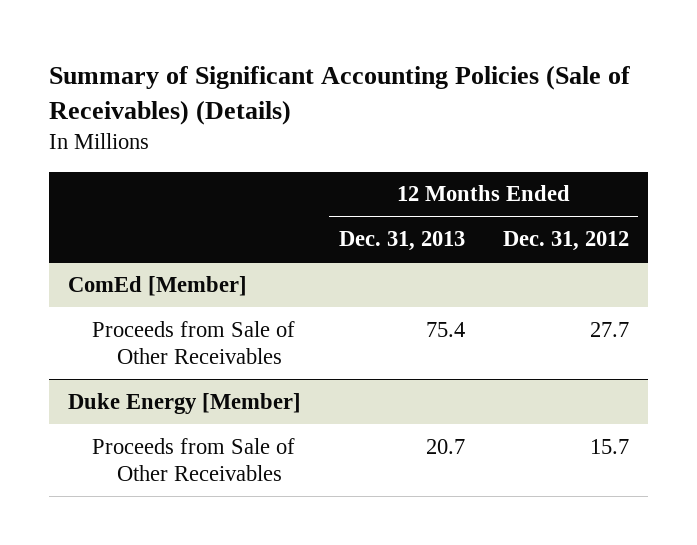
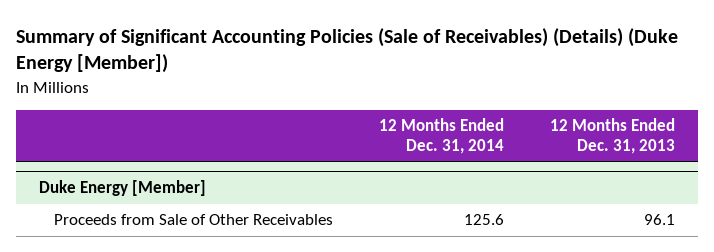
- Summary of Significant Accounting Policies (Sale of Receivables) (Details)
+ Summary of Significant Accounting Policies (Sale of Receivables) (Details) (Duke Energy [Member])
- | 12 Months Ended Dec. 31, 2013 | 12 Months Ended Dec. 31, 2012
+ | 12 Months Ended Dec. 31, 2014 | 12 Months Ended Dec. 31, 2013
- ComEd [Member]
- Proceeds from Sale of Other Receivables | 75.4 | 27.7
@ Duke Energy [Member]
- Proceeds from Sale of Other Receivables | 20.7 | 15.7
+ Proceeds from Sale of Other Receivables | 125.6 | 96.1

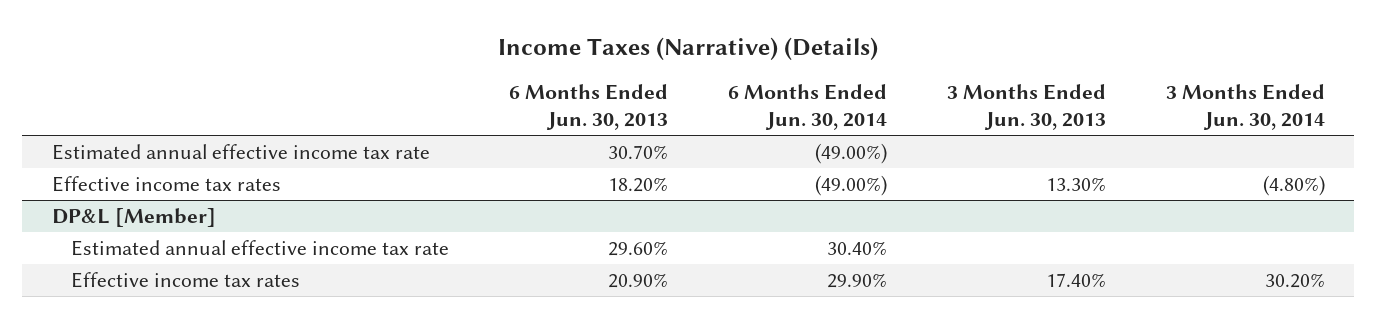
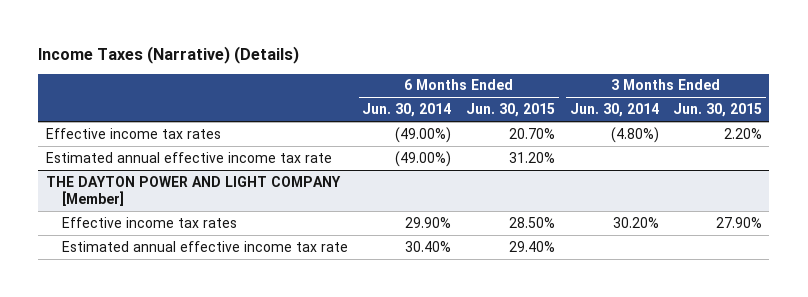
- | 6 Months Ended Jun. 30, 2013 | 6 Months Ended Jun. 30, 2014 | 3 Months Ended Jun. 30, 2013 | 3 Months Ended Jun. 30, 2014
+ | 6 Months Ended Jun. 30, 2014 | 6 Months Ended Jun. 30, 2015 | 3 Months Ended Jun. 30, 2014 | 3 Months Ended Jun. 30, 2015
- DP&L [Member]
- Estimated annual effective income tax rate | 29.60% | 30.40% | |
moved down: Estimated annual effective income tax rate | (49.00%) | 31.20% | |
+ THE DAYTON POWER AND LIGHT COMPANY [Member]
+ Estimated annual effective income tax rate | 30.40% | 29.40% | |

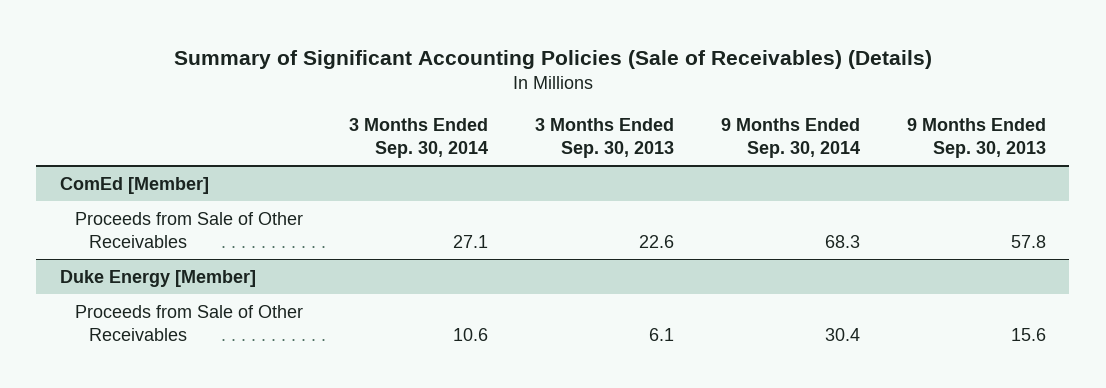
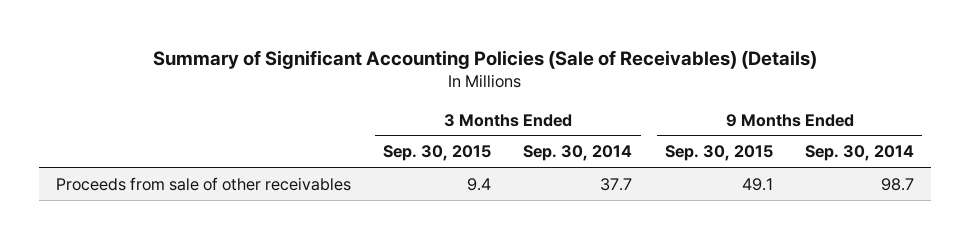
- | 3 Months Ended Sep. 30, 2014 | 3 Months Ended Sep. 30, 2013 | 9 Months Ended Sep. 30, 2014 | 9 Months Ended Sep. 30, 2013
+ | 3 Months Ended Sep. 30, 2015 | 3 Months Ended Sep. 30, 2014 | 9 Months Ended Sep. 30, 2015 | 9 Months Ended Sep. 30, 2014
- ComEd [Member]
- Proceeds from Sale of Other Receivables | 27.1 | 22.6 | 68.3 | 57.8
- Duke Energy [Member]
- Proceeds from Sale of Other Receivables | 10.6 | 6.1 | 30.4 | 15.6
+ Proceeds from sale of other receivables | 9.4 | 37.7 | 49.1 | 98.7

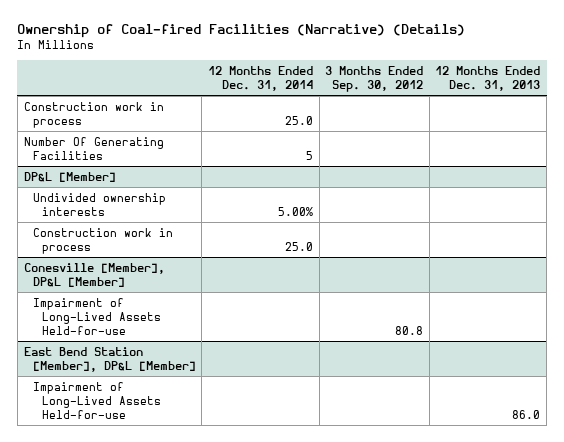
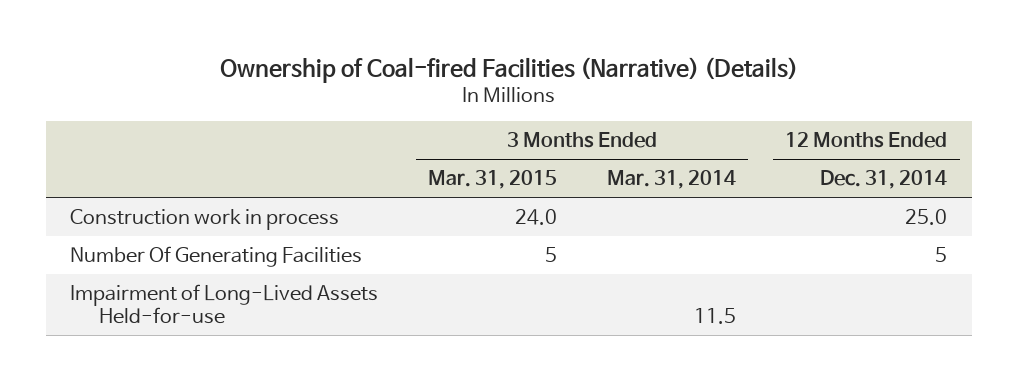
- | 12 Months Ended Dec. 31, 2014 | 3 Months Ended Sep. 30, 2012 | 12 Months Ended Dec. 31, 2013
+ | 3 Months Ended Mar. 31, 2015 | 3 Months Ended Mar. 31, 2014 | 12 Months Ended Dec. 31, 2014
- DP&L [Member]
- Undivided ownership interests | 5.00% | |
- Construction work in process | 25.0 | |
- Conesville [Member], DP&L [Member]
- East Bend Station [Member], DP&L [Member]
- Impairment of Long-Lived Assets Held-for-use | | | 86.0

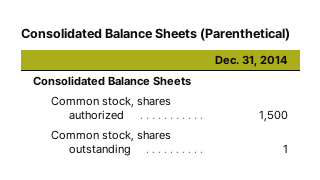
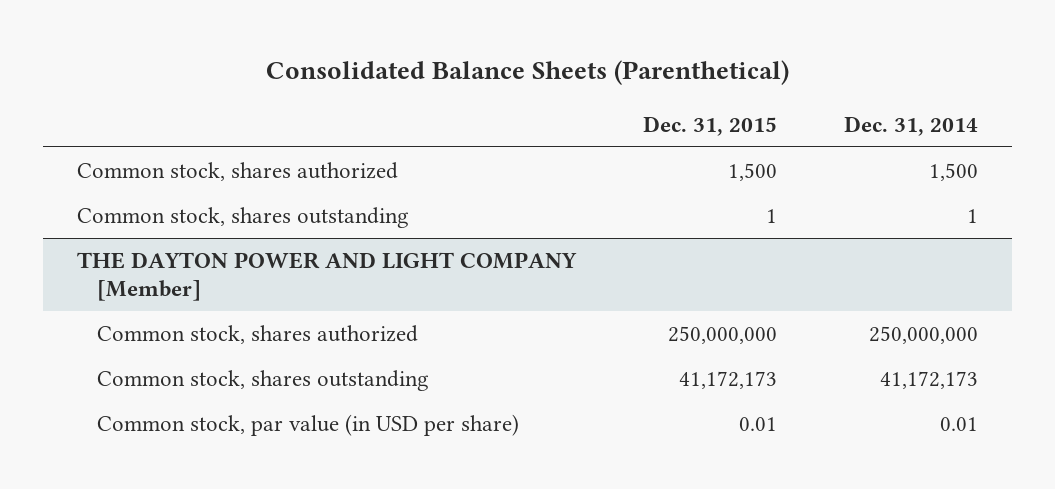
- | Dec. 31, 2014
+ | Dec. 31, 2015 | Dec. 31, 2014
- Consolidated Balance Sheets
+ THE DAYTON POWER AND LIGHT COMPANY [Member]
+ Common stock, shares authorized | 250,000,000 | 250,000,000
+ Common stock, shares outstanding | 41,172,173 | 41,172,173
+ Common stock, par value (in USD per share) | 0.01 | 0.01

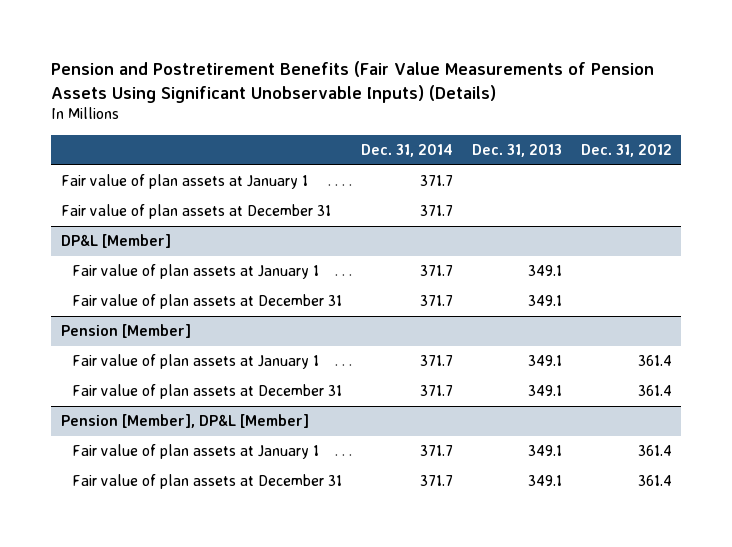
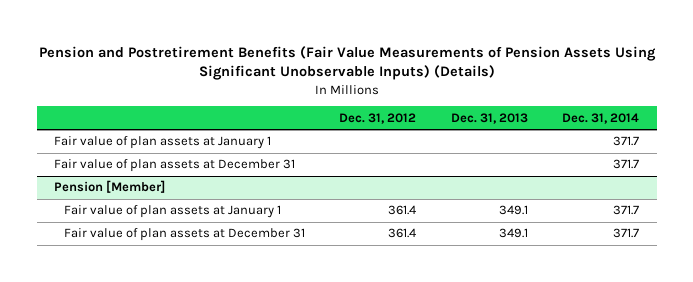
- | Dec. 31, 2014 | Dec. 31, 2013 | Dec. 31, 2012
+ | Dec. 31, 2012 | Dec. 31, 2013 | Dec. 31, 2014
- DP&L [Member]
- Fair value of plan assets at January 1 | 371.7 | 349.1 |
- Fair value of plan assets at December 31 | 371.7 | 349.1 |
- Pension [Member], DP&L [Member]
- Fair value of plan assets at January 1 | 371.7 | 349.1 | 361.4
- Fair value of plan assets at December 31 | 371.7 | 349.1 | 361.4

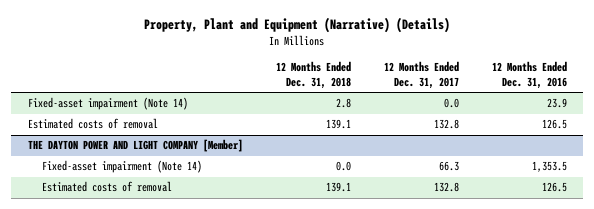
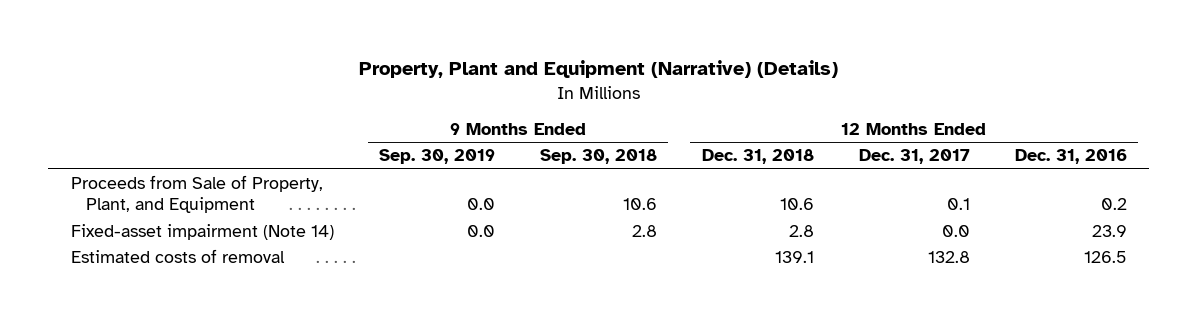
- | 12 Months Ended Dec. 31, 2018 | 12 Months Ended Dec. 31, 2017 | 12 Months Ended Dec. 31, 2016
+ | 9 Months Ended Sep. 30, 2019 | 9 Months Ended Sep. 30, 2018 | 12 Months Ended Dec. 31, 2018 | 12 Months Ended Dec. 31, 2017 | 12 Months Ended Dec. 31, 2016
+ Proceeds from Sale of Property, Plant, and Equipment | 0.0 | 10.6 | 10.6 | 0.1 | 0.2
- THE DAYTON POWER AND LIGHT COMPANY [Member]
- Fixed-asset impairment (Note 14) | 0.0 | 66.3 | 1,353.5
- Estimated costs of removal | 139.1 | 132.8 | 126.5

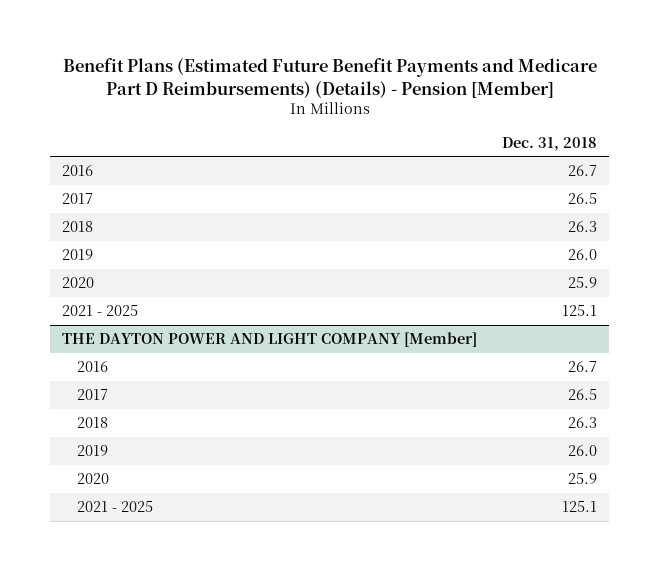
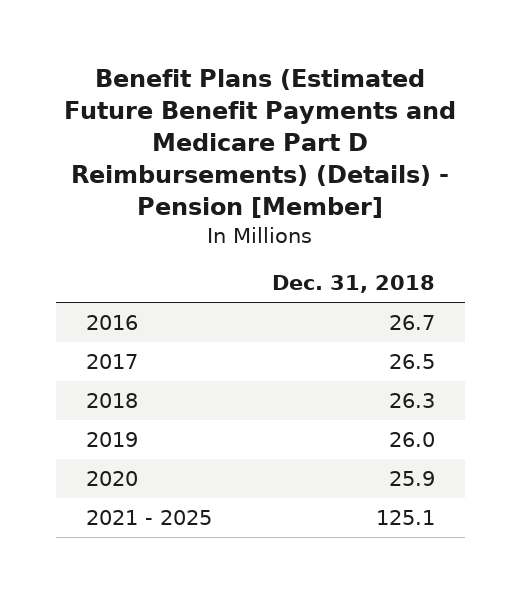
- THE DAYTON POWER AND LIGHT COMPANY [Member]
- 2016 | 26.7
- 2017 | 26.5
- 2018 | 26.3
- 2019 | 26.0
- 2020 | 25.9
- 2021 - 2025 | 125.1

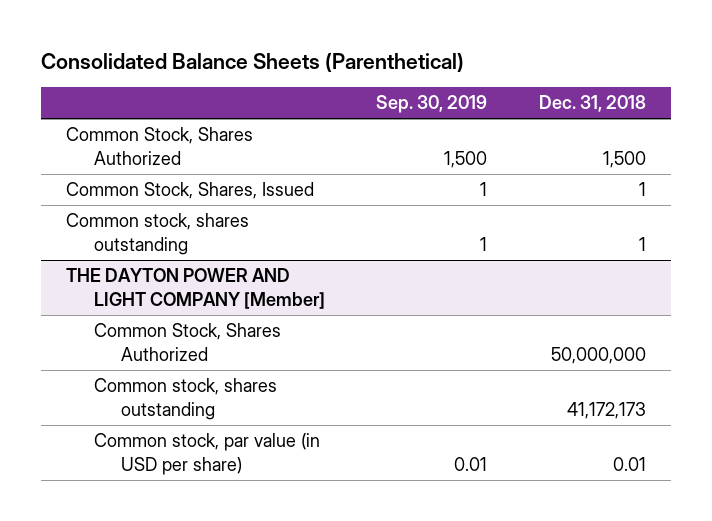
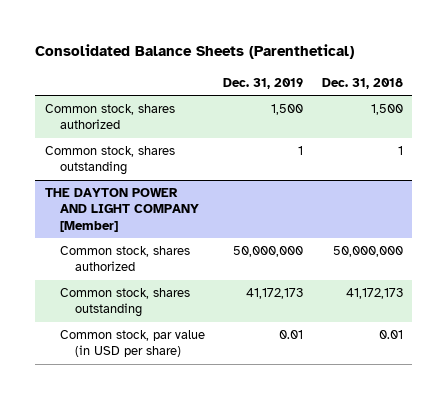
- | Sep. 30, 2019 | Dec. 31, 2018
+ | Dec. 31, 2019 | Dec. 31, 2018
- Common Stock, Shares Authorized | 1,500 | 1,500
- Common Stock, Shares, Issued | 1 | 1
+ Common stock, shares authorized | 1,500 | 1,500
@ THE DAYTON POWER AND LIGHT COMPANY [Member]
- Common Stock, Shares Authorized | | 50,000,000
+ Common stock, shares authorized | 50,000,000 | 50,000,000

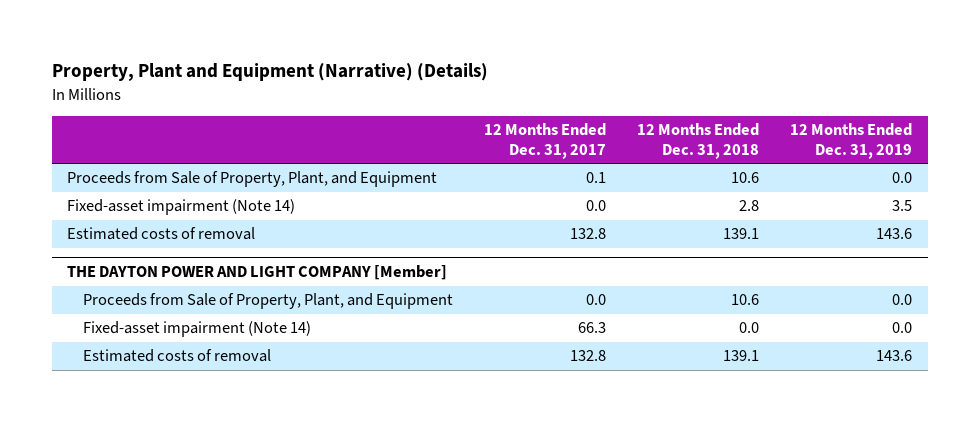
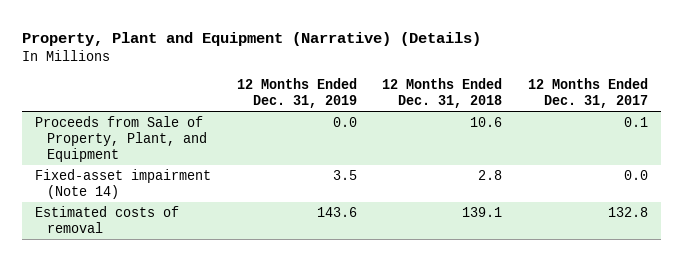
- | 12 Months Ended Dec. 31, 2017 | 12 Months Ended Dec. 31, 2018 | 12 Months Ended Dec. 31, 2019
+ | 12 Months Ended Dec. 31, 2019 | 12 Months Ended Dec. 31, 2018 | 12 Months Ended Dec. 31, 2017
- THE DAYTON POWER AND LIGHT COMPANY [Member]
- Proceeds from Sale of Property, Plant, and Equipment | 0.0 | 10.6 | 0.0
- Fixed-asset impairment (Note 14) | 66.3 | 0.0 | 0.0
- Estimated costs of removal | 132.8 | 139.1 | 143.6

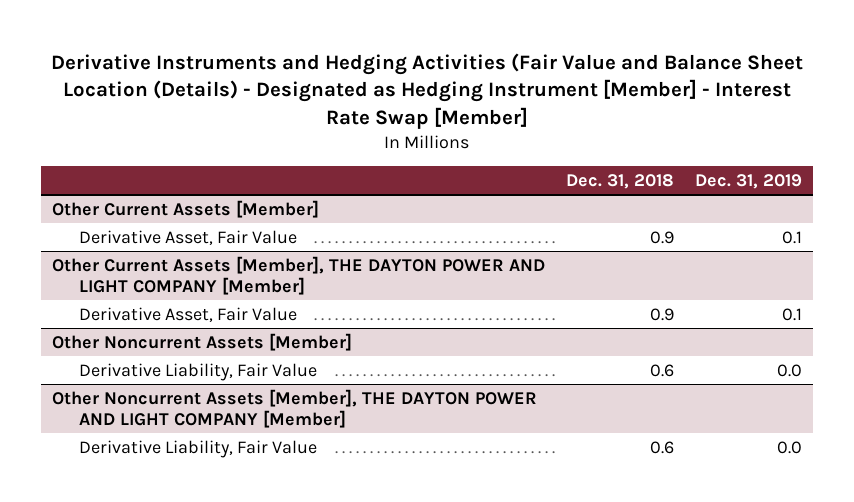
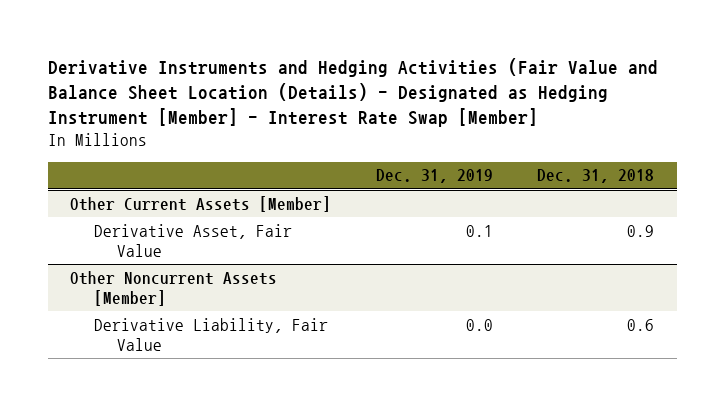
- | Dec. 31, 2018 | Dec. 31, 2019
+ | Dec. 31, 2019 | Dec. 31, 2018
- Other Current Assets [Member], THE DAYTON POWER AND LIGHT COMPANY [Member]
- Derivative Asset, Fair Value | 0.9 | 0.1
- Other Noncurrent Assets [Member], THE DAYTON POWER AND LIGHT COMPANY [Member]
- Derivative Liability, Fair Value | 0.6 | 0.0

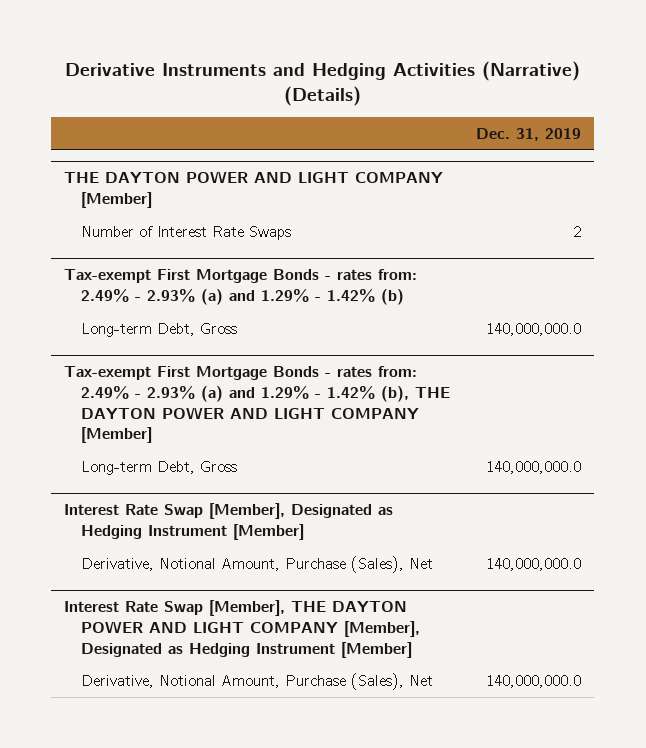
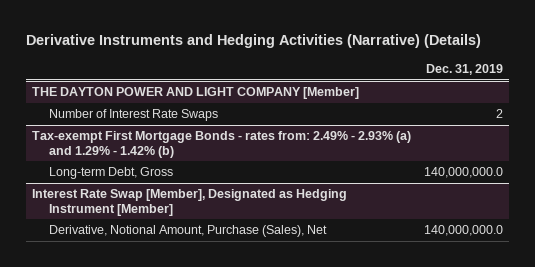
- Tax-exempt First Mortgage Bonds - rates from: 2.49% - 2.93% (a) and 1.29% - 1.42% (b), THE DAYTON POWER AND LIGHT COMPANY [Member]
- Long-term Debt, Gross | 140,000,000.0
- Interest Rate Swap [Member], THE DAYTON POWER AND LIGHT COMPANY [Member], Designated as Hedging Instrument [Member]
- Derivative, Notional Amount, Purchase (Sales), Net | 140,000,000.0

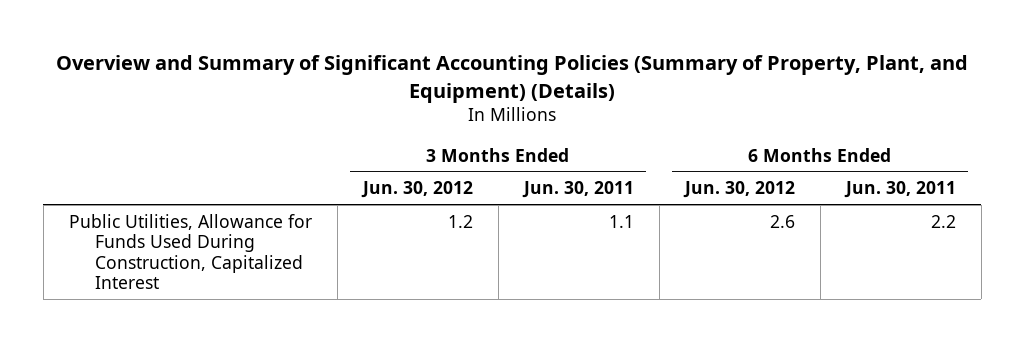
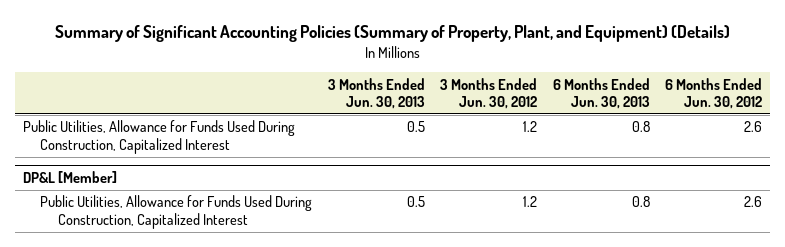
- Overview and Summary of Significant Accounting Policies (Summary of Property, Plant, and Equipment) (Details)
+ Summary of Significant Accounting Policies (Summary of Property, Plant, and Equipment) (Details)
- | 3 Months Ended Jun. 30, 2012 | 3 Months Ended Jun. 30, 2011 | 6 Months Ended Jun. 30, 2012 | 6 Months Ended Jun. 30, 2011
+ | 3 Months Ended Jun. 30, 2013 | 3 Months Ended Jun. 30, 2012 | 6 Months Ended Jun. 30, 2013 | 6 Months Ended Jun. 30, 2012
+ DP&L [Member]
+ Public Utilities, Allowance for Funds Used During Construction, Capitalized Interest | 0.5 | 1.2 | 0.8 | 2.6

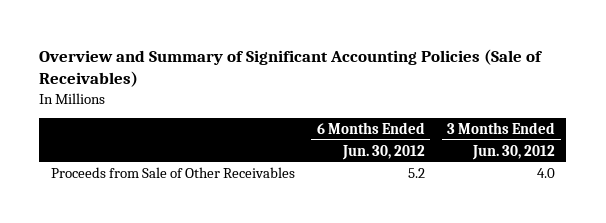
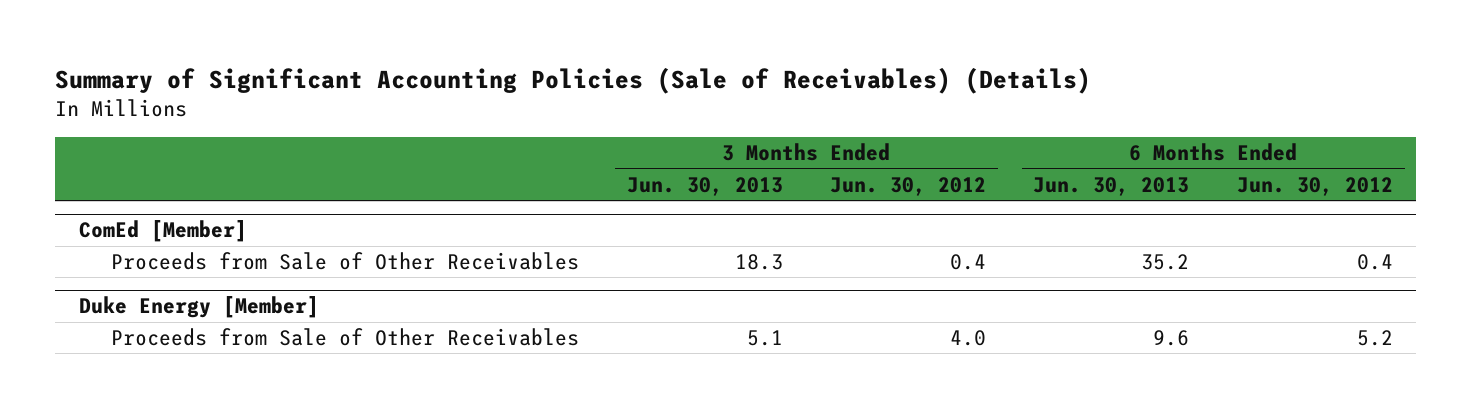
- Overview and Summary of Significant Accounting Policies (Sale of Receivables)
+ Summary of Significant Accounting Policies (Sale of Receivables) (Details)
- | 6 Months Ended Jun. 30, 2012 | 3 Months Ended Jun. 30, 2012
+ | 3 Months Ended Jun. 30, 2013 | 3 Months Ended Jun. 30, 2012 | 6 Months Ended Jun. 30, 2013 | 6 Months Ended Jun. 30, 2012
+ ComEd [Member]
+ Proceeds from Sale of Other Receivables | 18.3 | 0.4 | 35.2 | 0.4
+ Duke Energy [Member]

